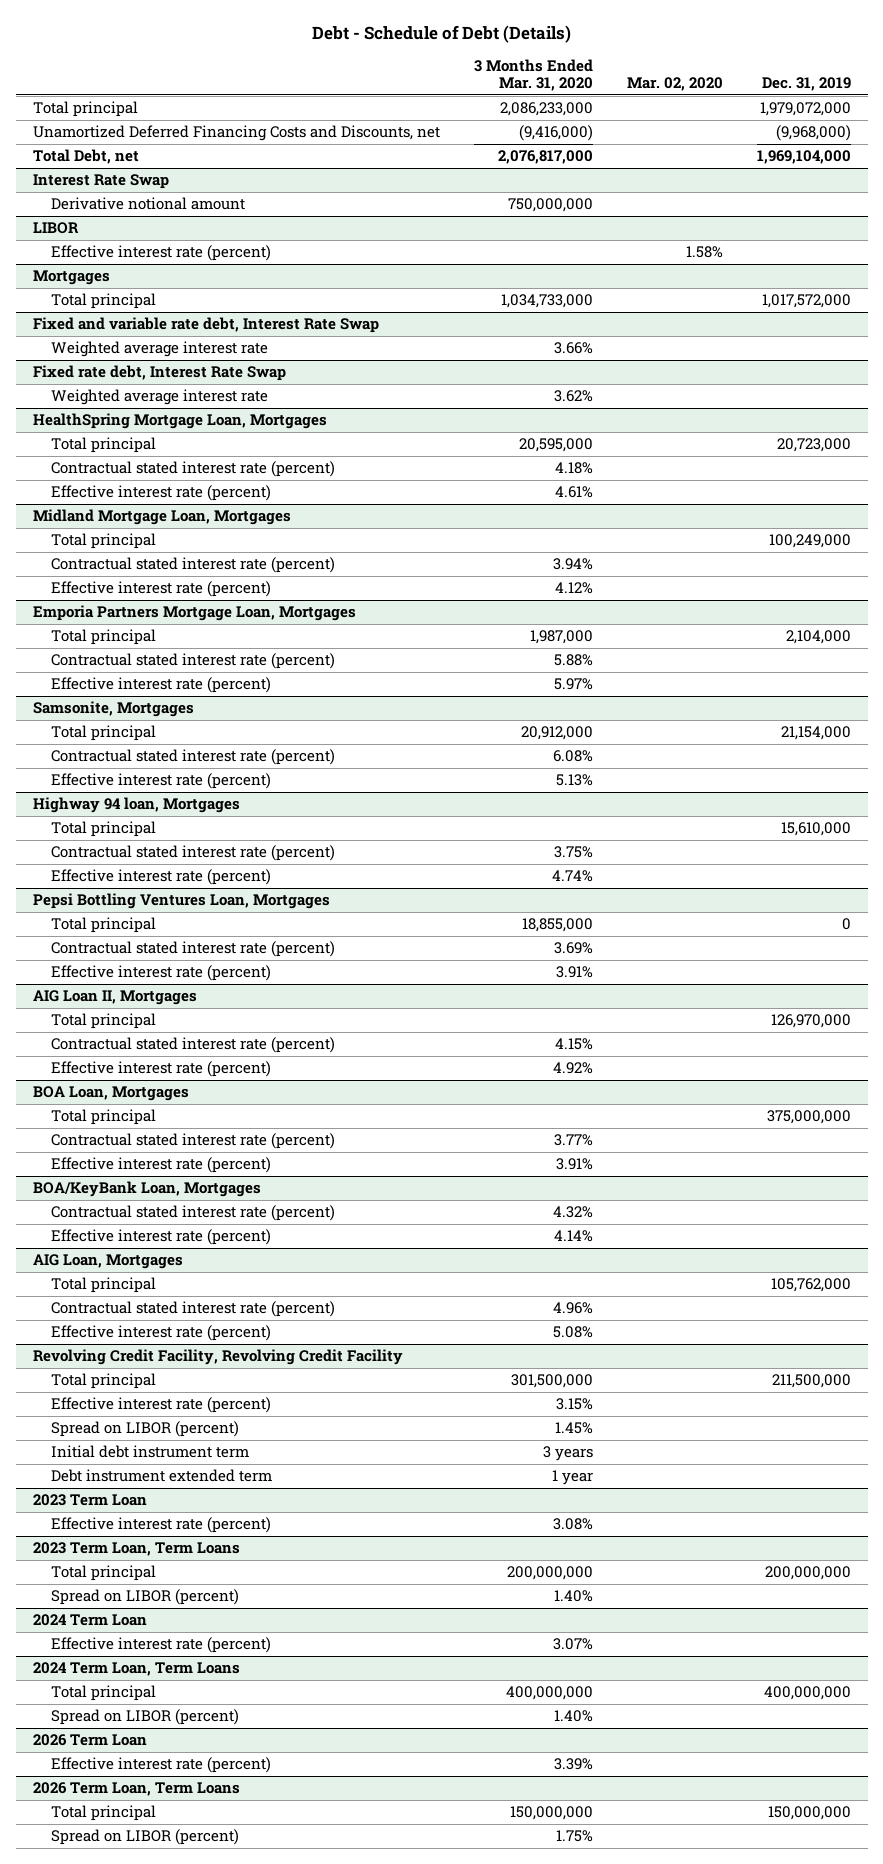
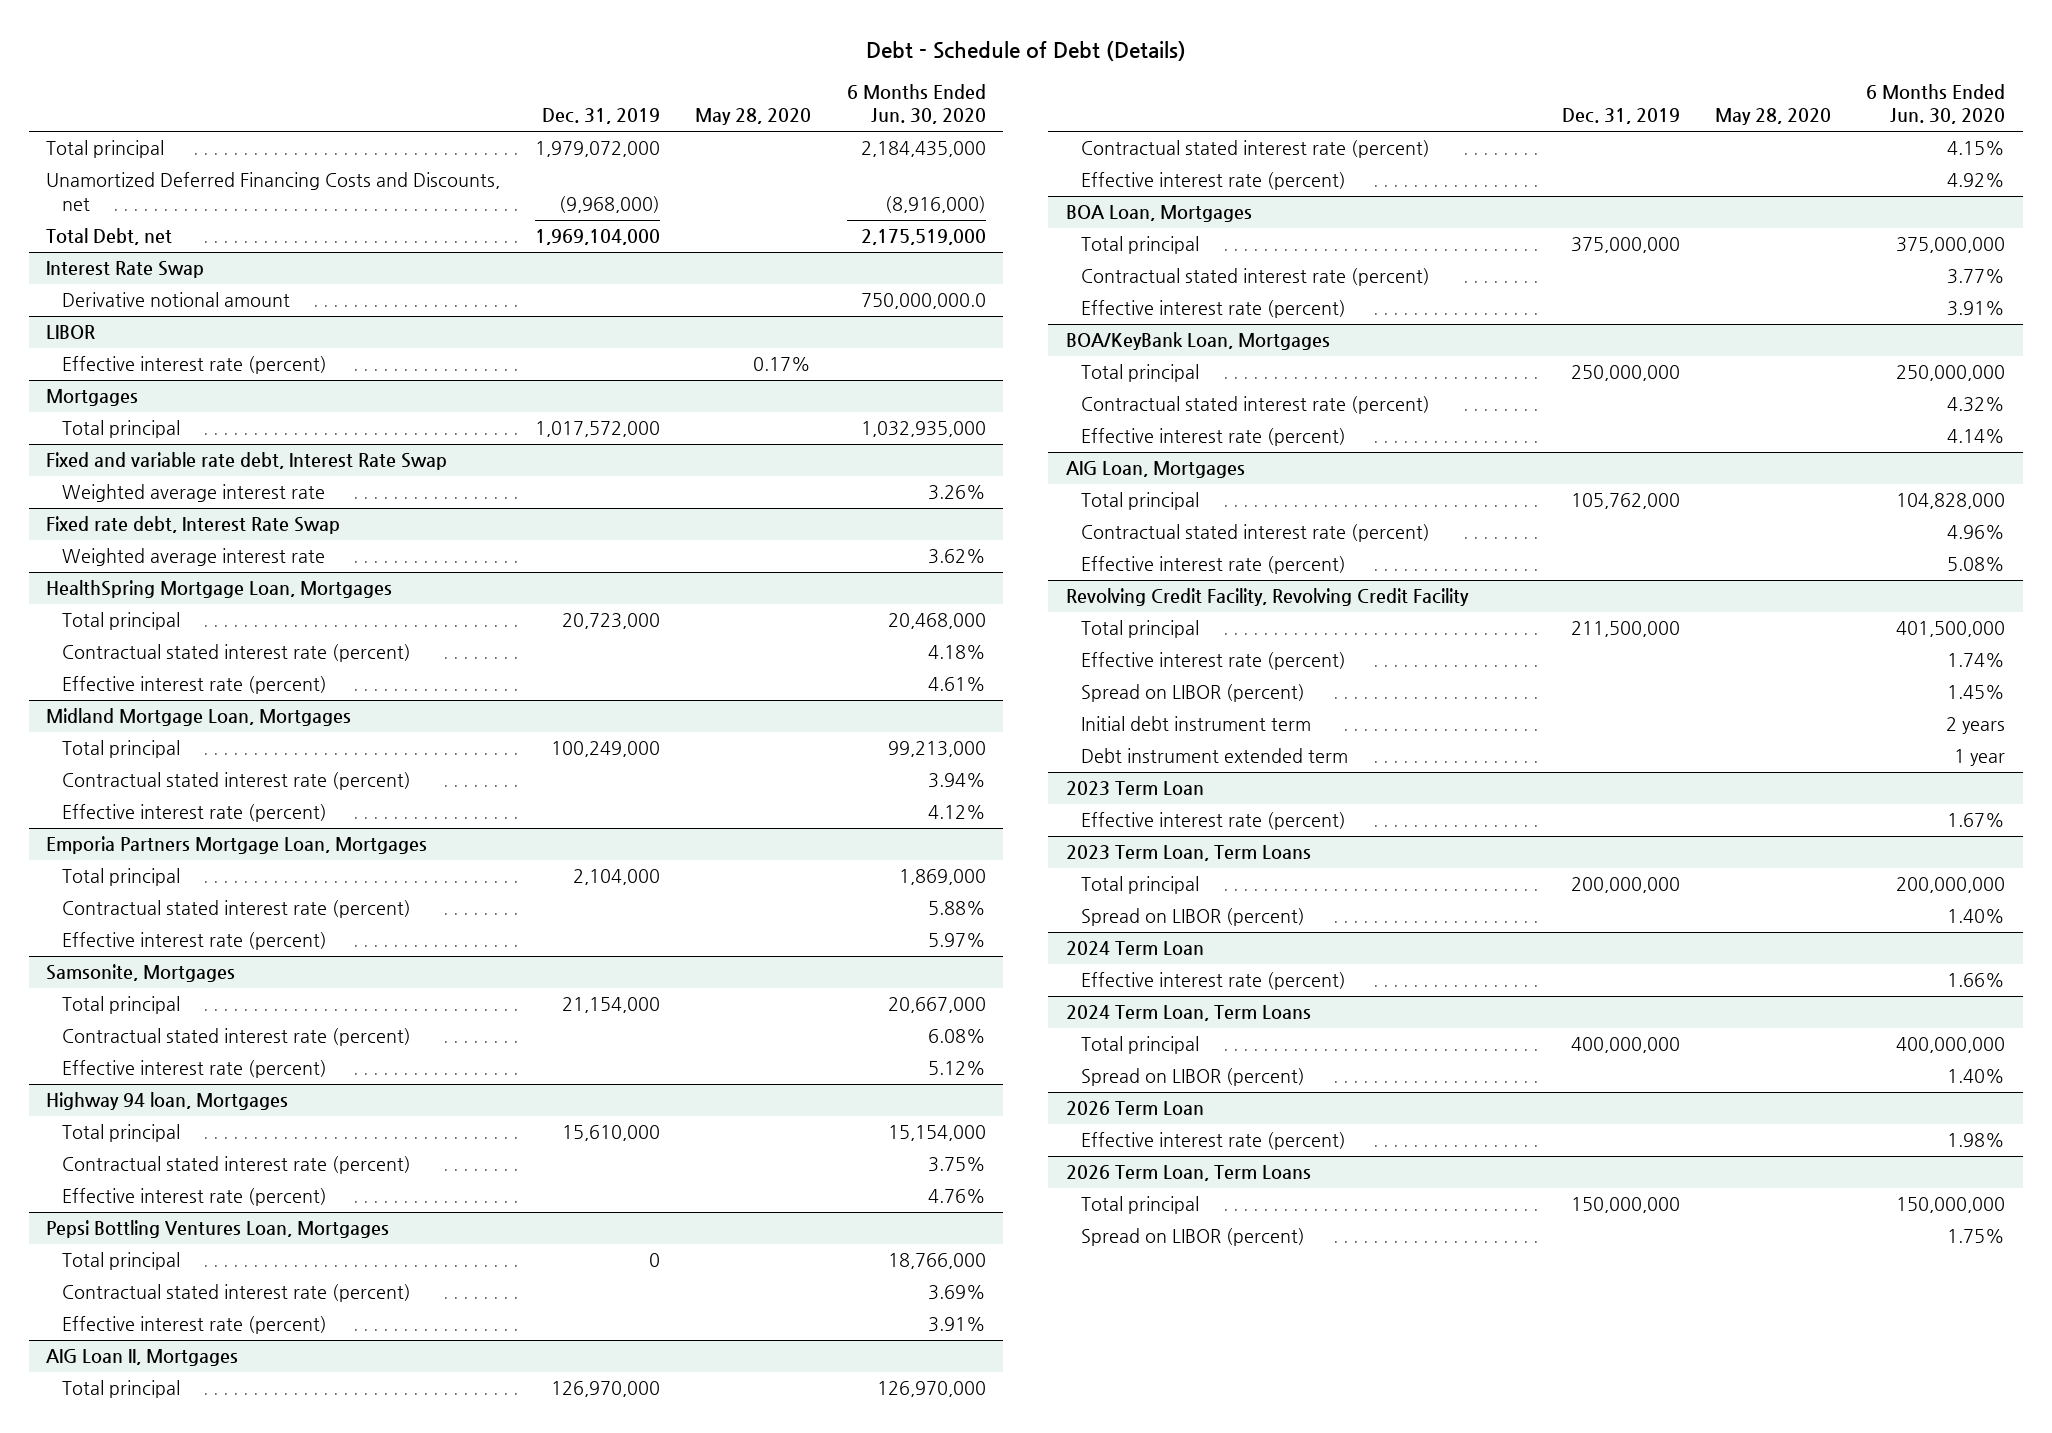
- | 3 Months Ended Mar. 31, 2020 | Mar. 02, 2020 | Dec. 31, 2019
+ | Dec. 31, 2019 | May 28, 2020 | 6 Months Ended Jun. 30, 2020
@ BOA/KeyBank Loan, Mortgages
+ Total principal | 250,000,000 | | 250,000,000

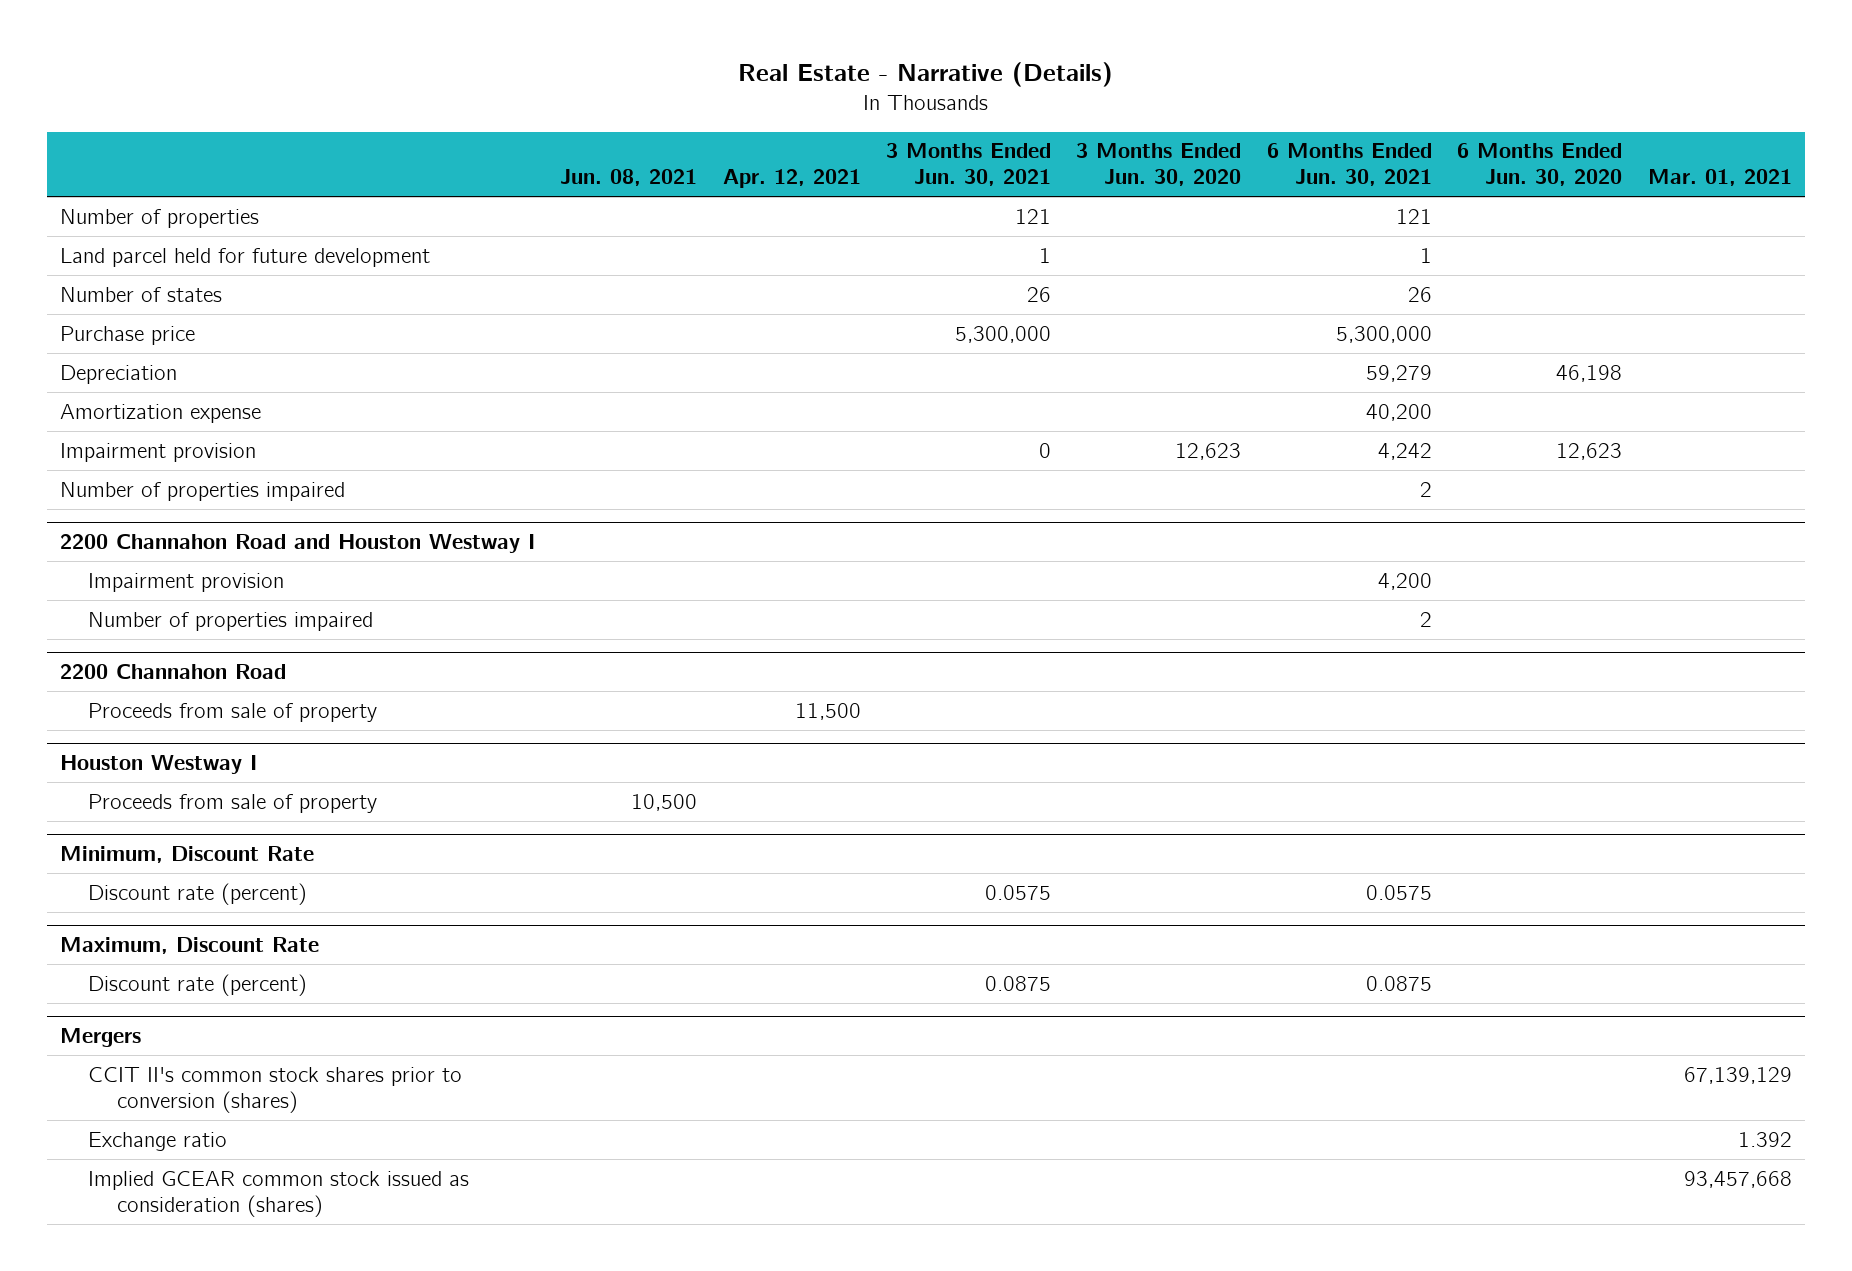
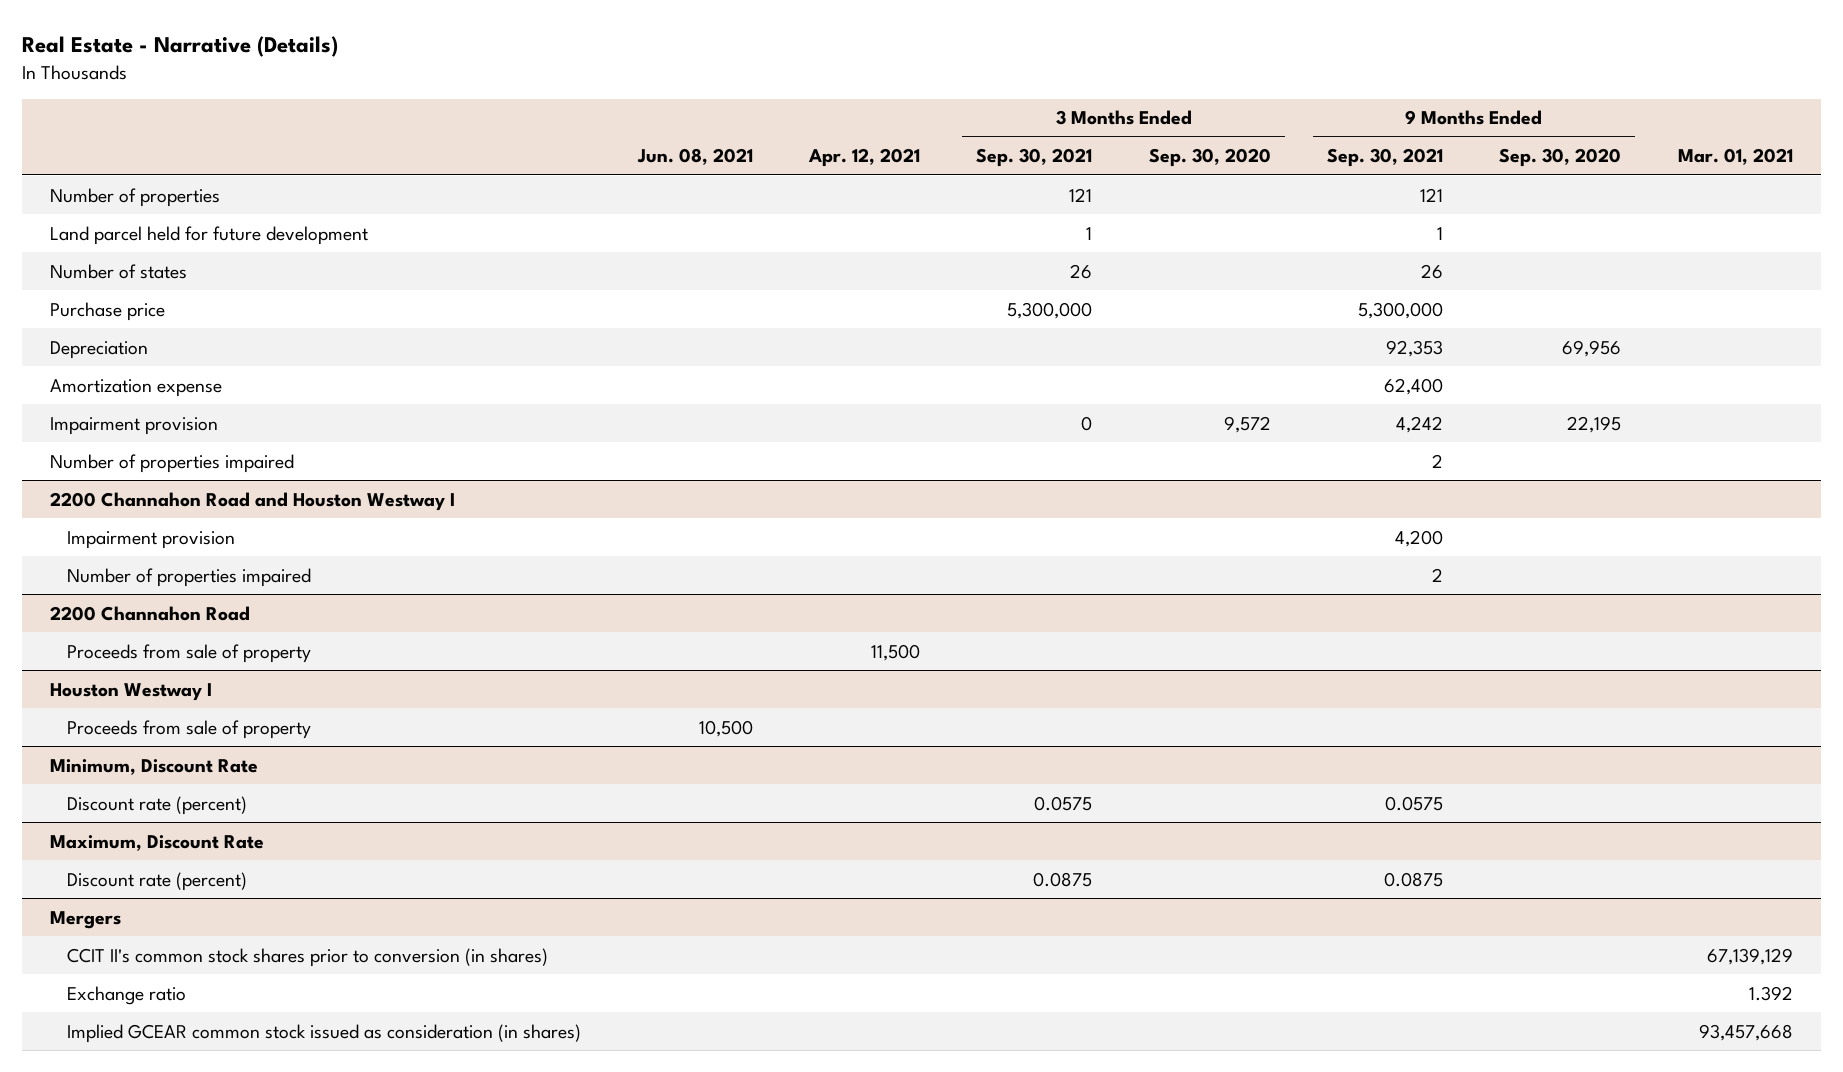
- | Jun. 08, 2021 | Apr. 12, 2021 | 3 Months Ended Jun. 30, 2021 | 3 Months Ended Jun. 30, 2020 | 6 Months Ended Jun. 30, 2021 | 6 Months Ended Jun. 30, 2020 | Mar. 01, 2021
+ | Jun. 08, 2021 | Apr. 12, 2021 | 3 Months Ended Sep. 30, 2021 | 3 Months Ended Sep. 30, 2020 | 9 Months Ended Sep. 30, 2021 | 9 Months Ended Sep. 30, 2020 | Mar. 01, 2021
@ Mergers
- CCIT II's common stock shares prior to conversion (shares) | | | | | | | 67,139,129
+ CCIT II's common stock shares prior to conversion (in shares) | | | | | | | 67,139,129
- Implied GCEAR common stock issued as consideration (shares) | | | | | | | 93,457,668
+ Implied GCEAR common stock issued as consideration (in shares) | | | | | | | 93,457,668

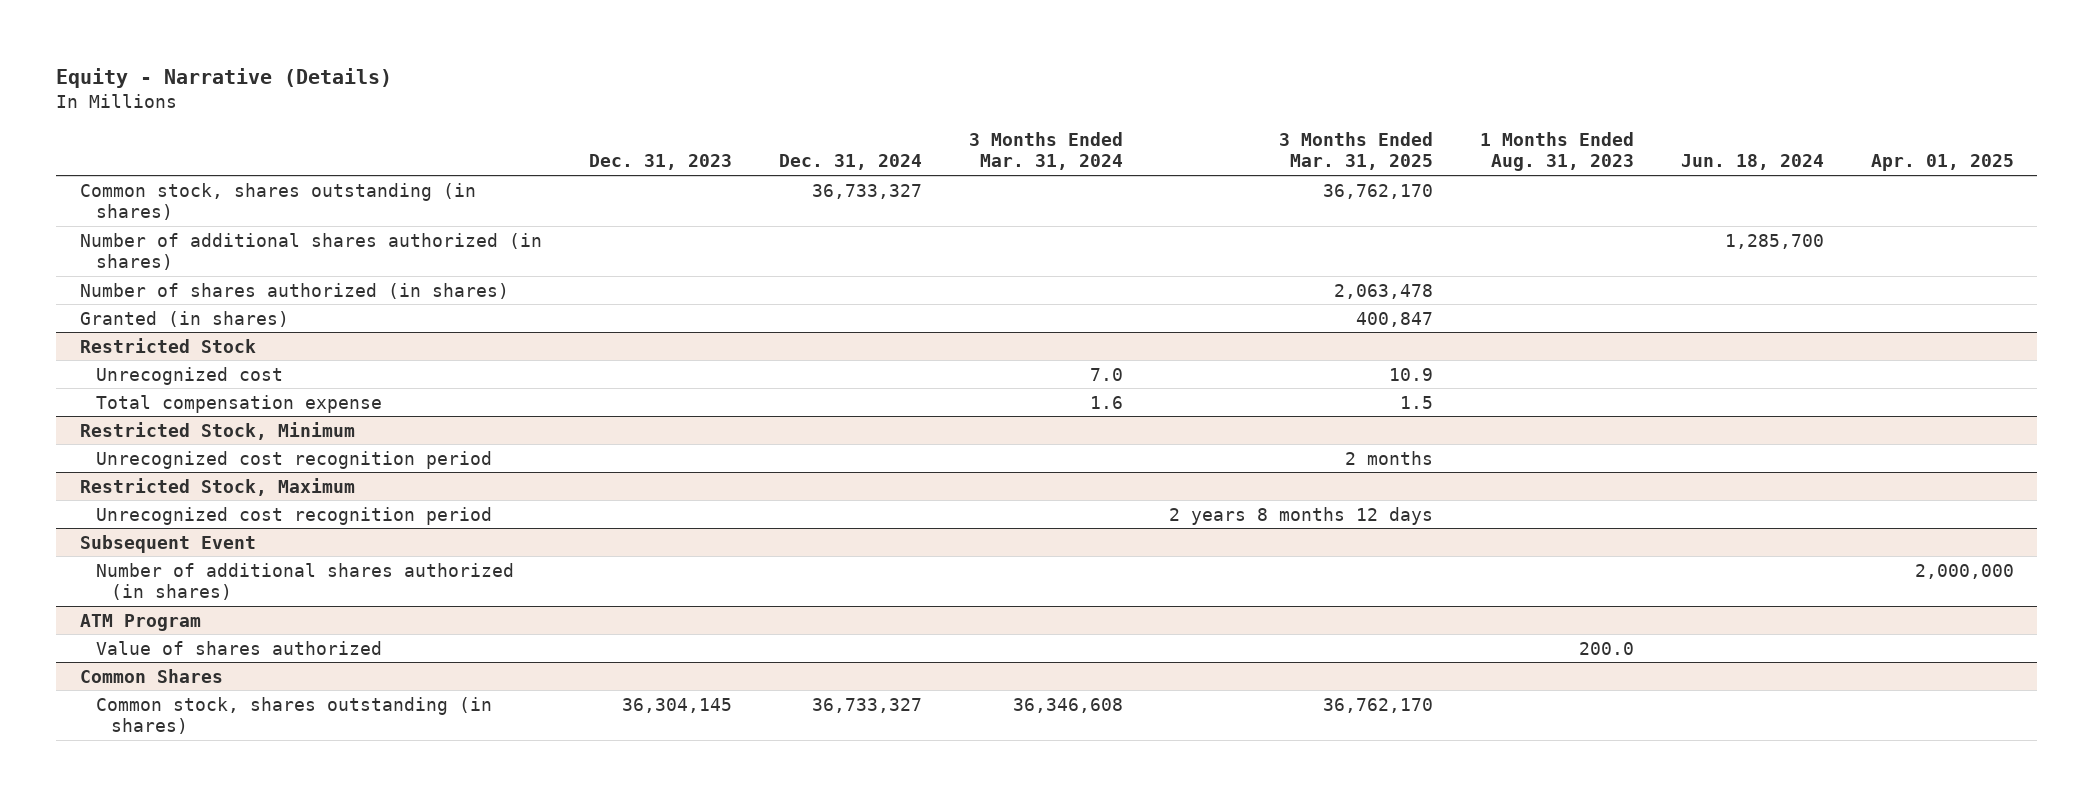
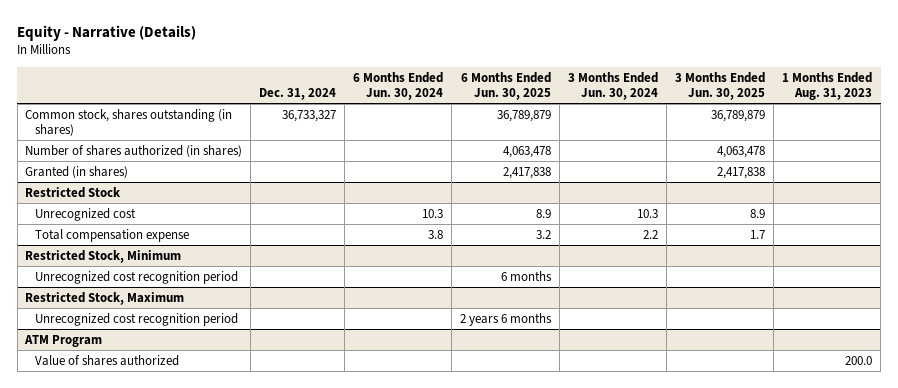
- | Dec. 31, 2023 | Dec. 31, 2024 | 3 Months Ended Mar. 31, 2024 | 3 Months Ended Mar. 31, 2025 | 1 Months Ended Aug. 31, 2023 | Jun. 18, 2024 | Apr. 01, 2025
+ | Dec. 31, 2024 | 6 Months Ended Jun. 30, 2024 | 6 Months Ended Jun. 30, 2025 | 3 Months Ended Jun. 30, 2024 | 3 Months Ended Jun. 30, 2025 | 1 Months Ended Aug. 31, 2023
- Number of additional shares authorized (in shares) | | | | | | 1,285,700 |
- Subsequent Event
- Number of additional shares authorized (in shares) | | | | | | | 2,000,000
- Common Shares
- Common stock, shares outstanding (in shares) | 36,304,145 | 36,733,327 | 36,346,608 | 36,762,170 | | |

